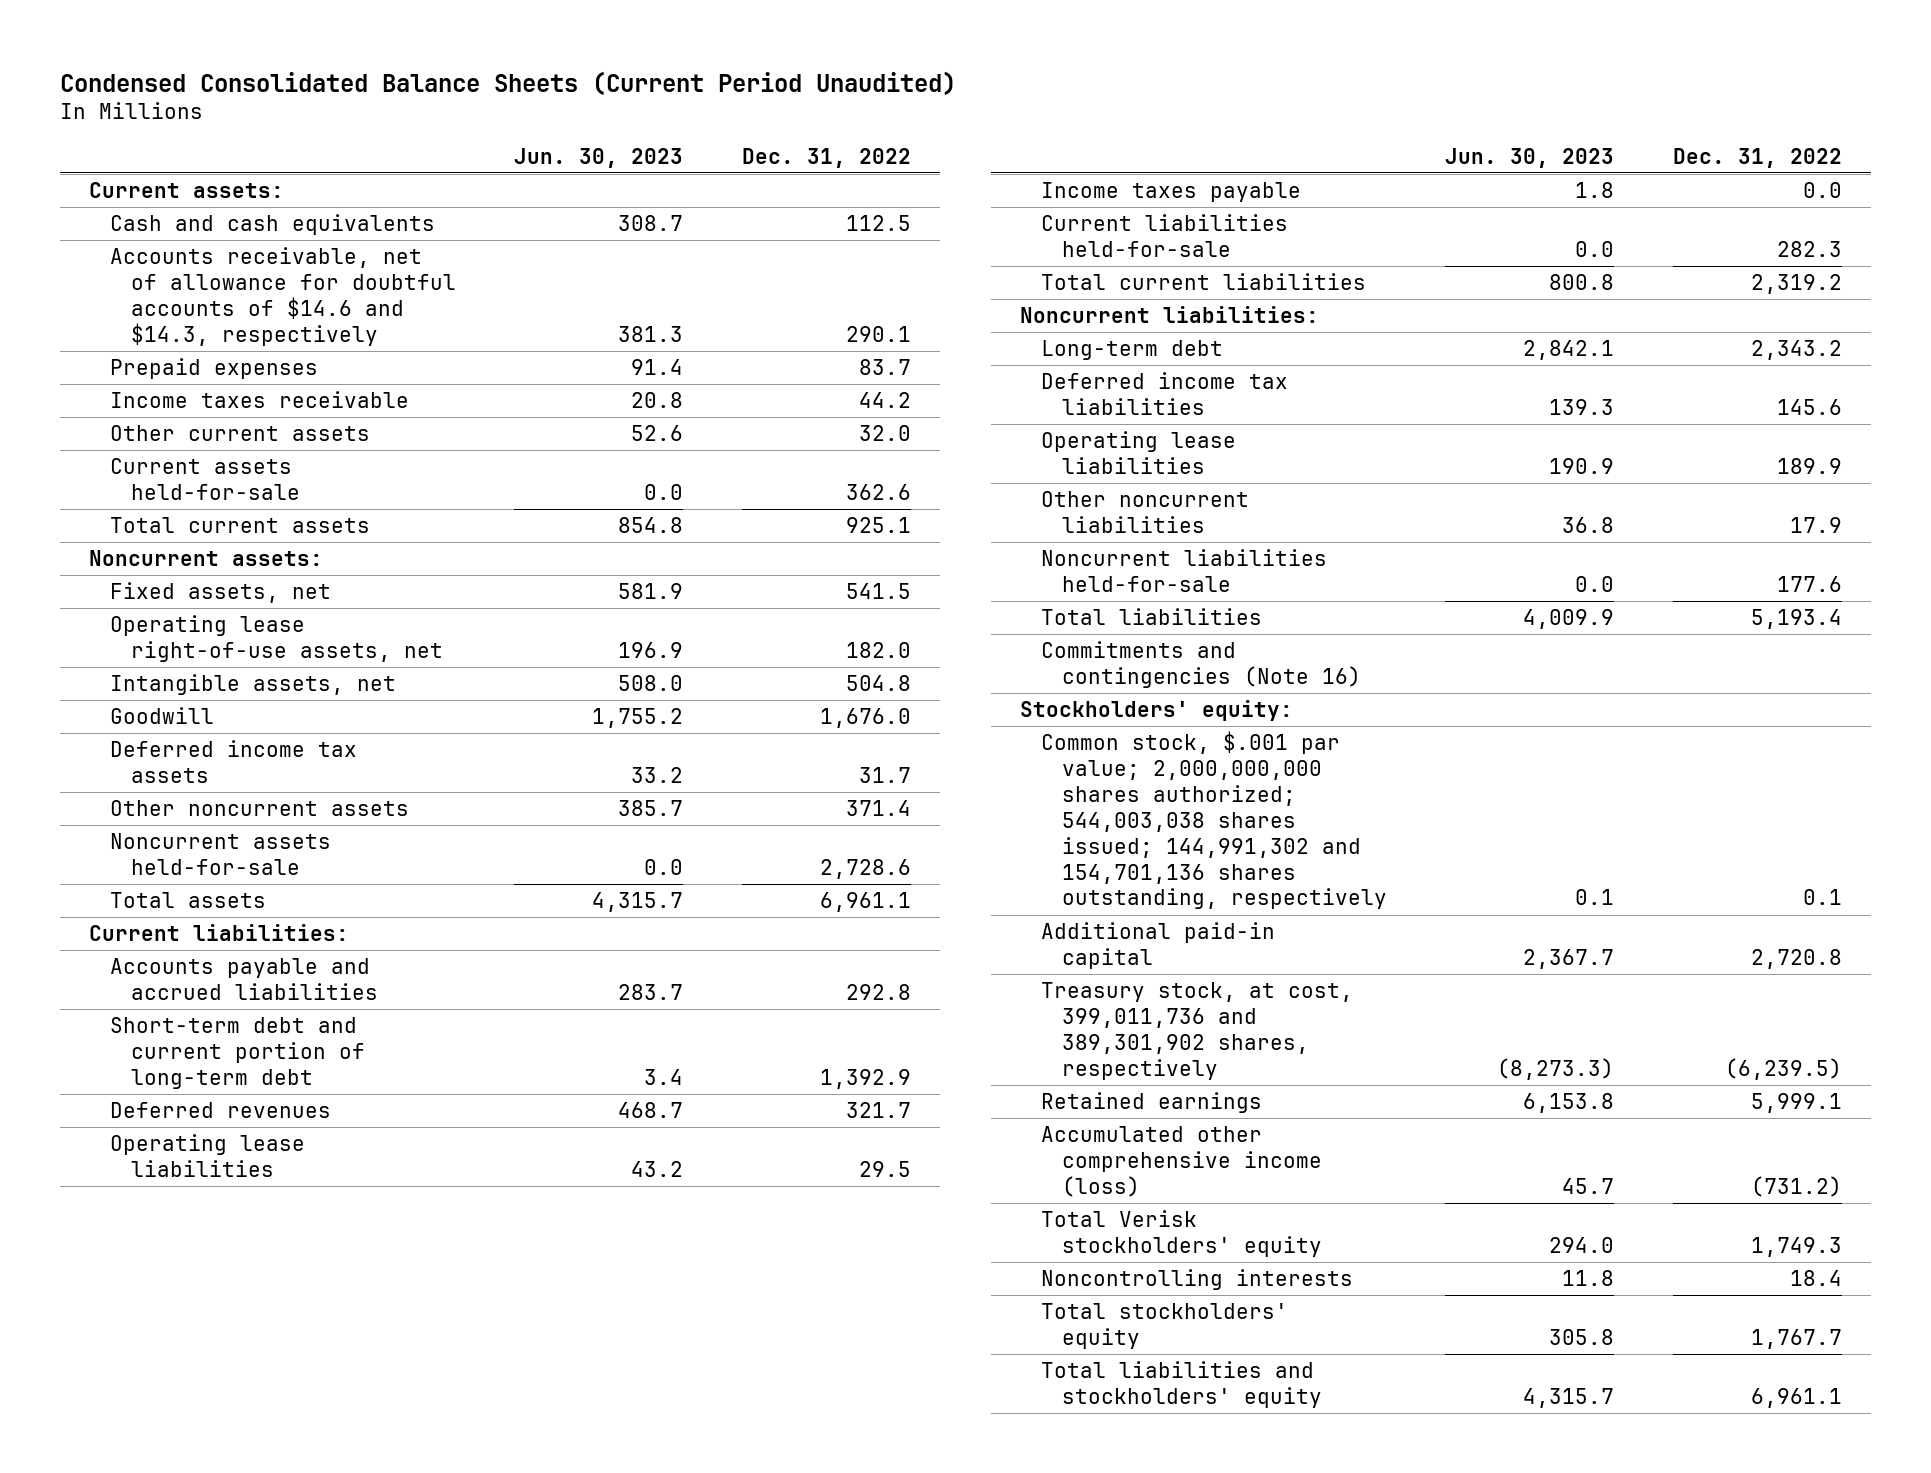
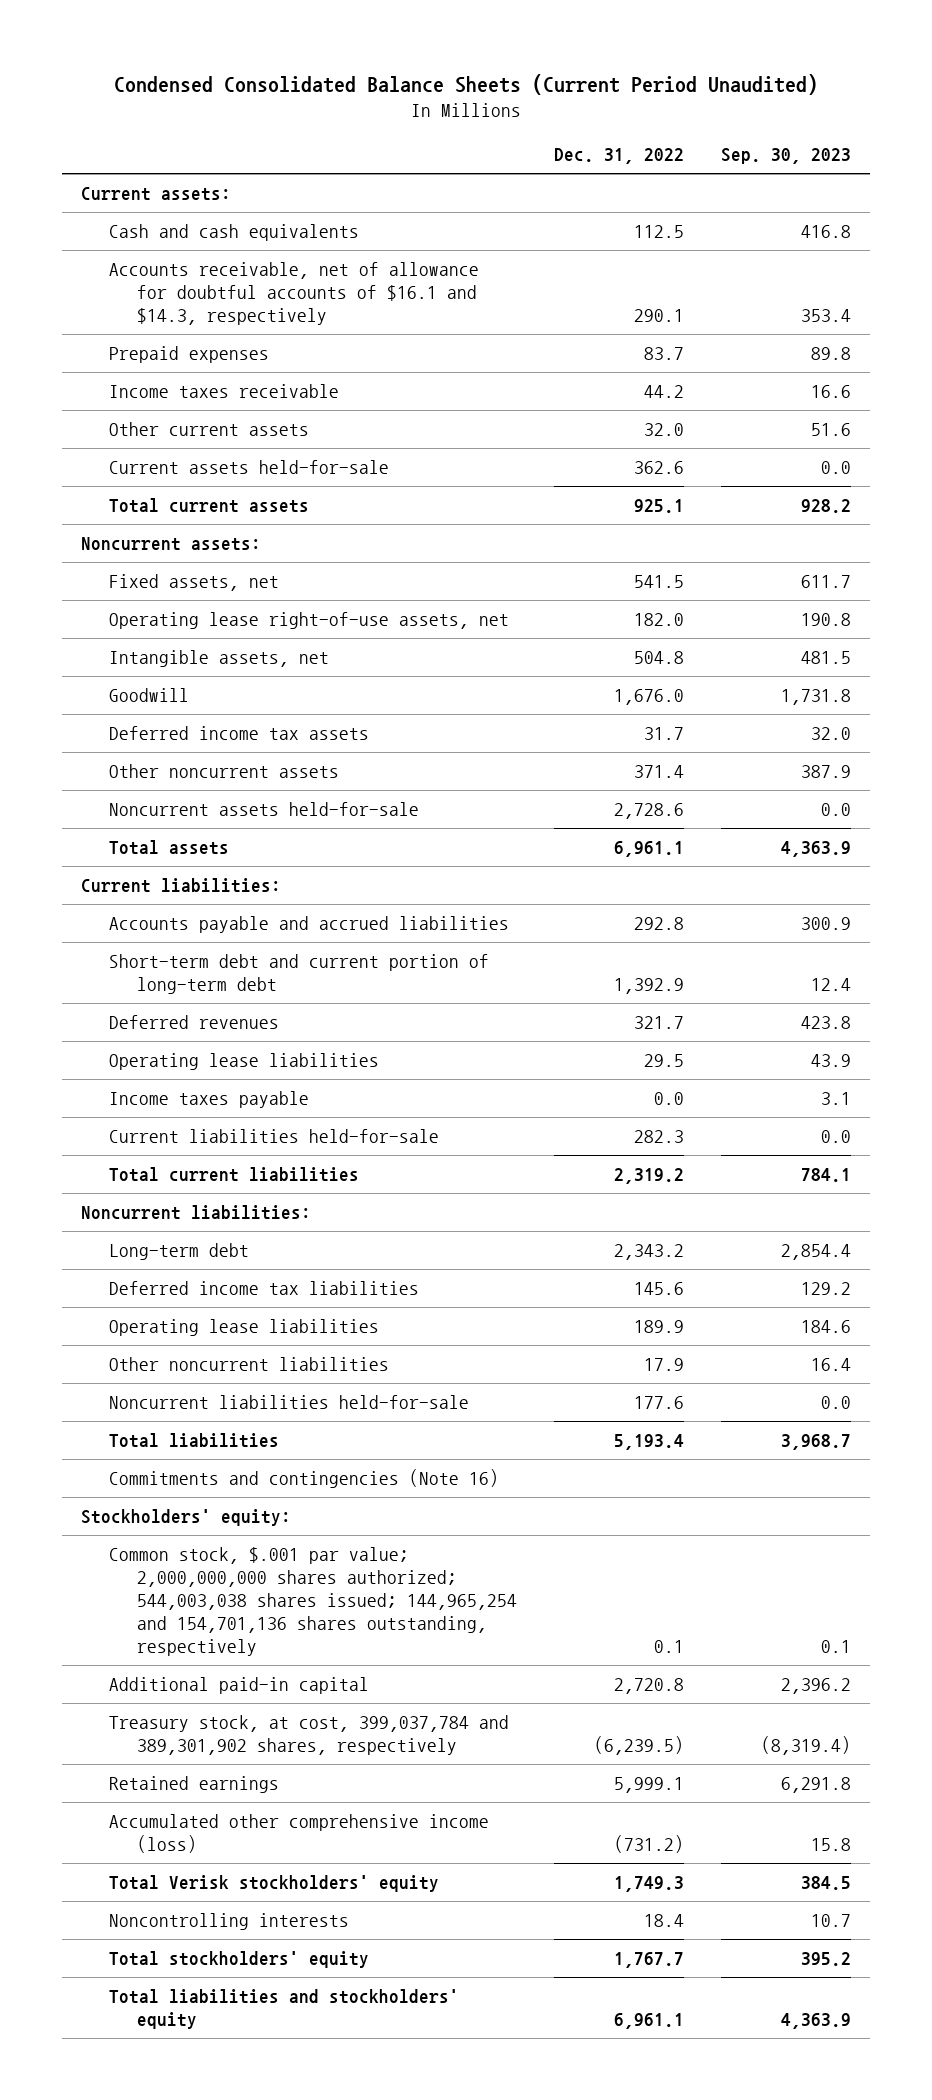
- | Jun. 30, 2023 | Dec. 31, 2022
+ | Dec. 31, 2022 | Sep. 30, 2023
- Accounts receivable, net of allowance for doubtful accounts of $14.6 and $14.3, respectively | 381.3 | 290.1
+ Accounts receivable, net of allowance for doubtful accounts of $16.1 and $14.3, respectively | 290.1 | 353.4
- Common stock, $.001 par value; 2,000,000,000 shares authorized; 544,003,038 shares issued; 144,991,302 and 154,701,136 shares outstanding, respectively | 0.1 | 0.1
+ Common stock, $.001 par value; 2,000,000,000 shares authorized; 544,003,038 shares issued; 144,965,254 and 154,701,136 shares outstanding, respectively | 0.1 | 0.1
- Treasury stock, at cost, 399,011,736 and 389,301,902 shares, respectively | (8,273.3) | (6,239.5)
+ Treasury stock, at cost, 399,037,784 and 389,301,902 shares, respectively | (6,239.5) | (8,319.4)

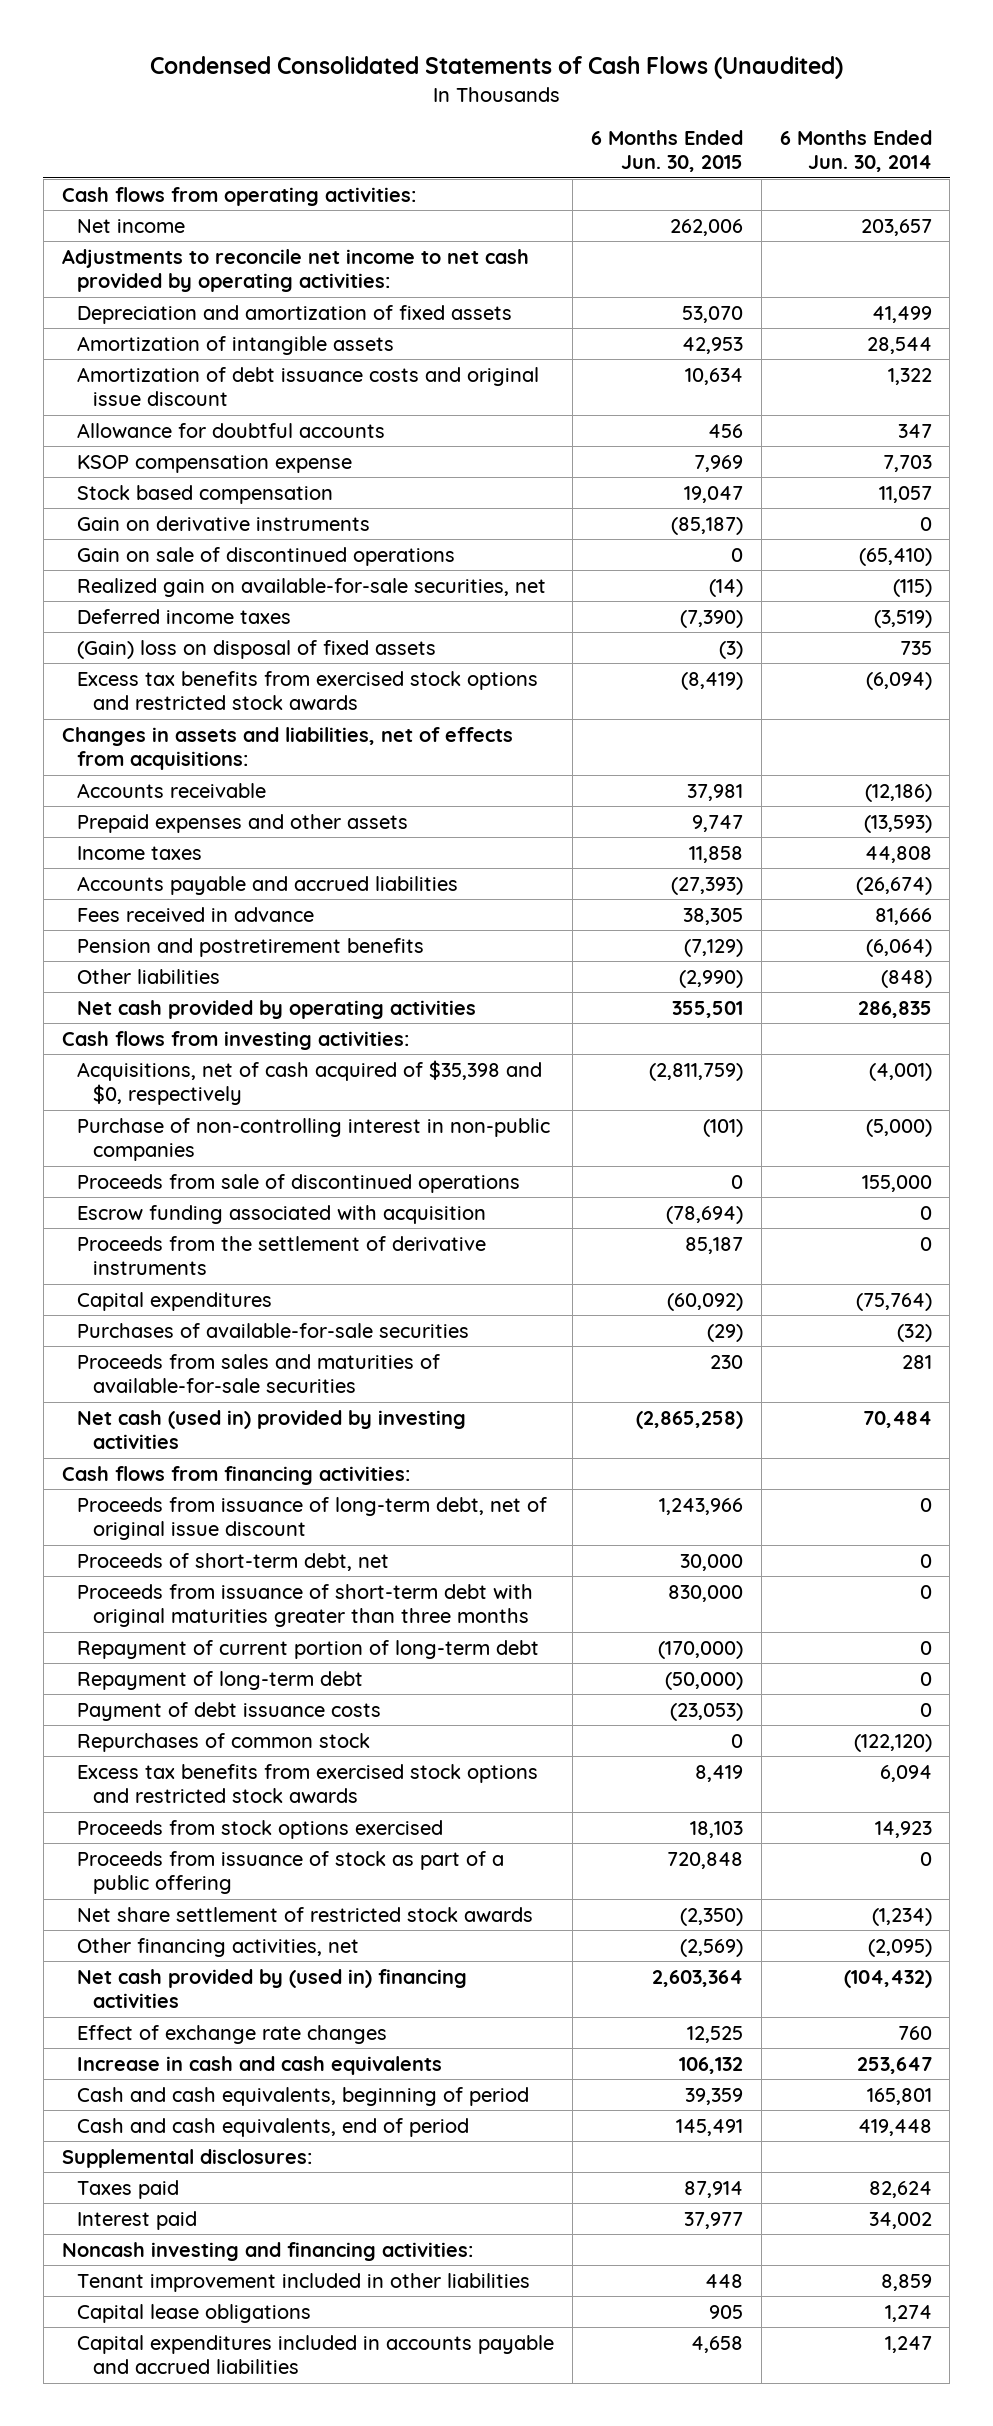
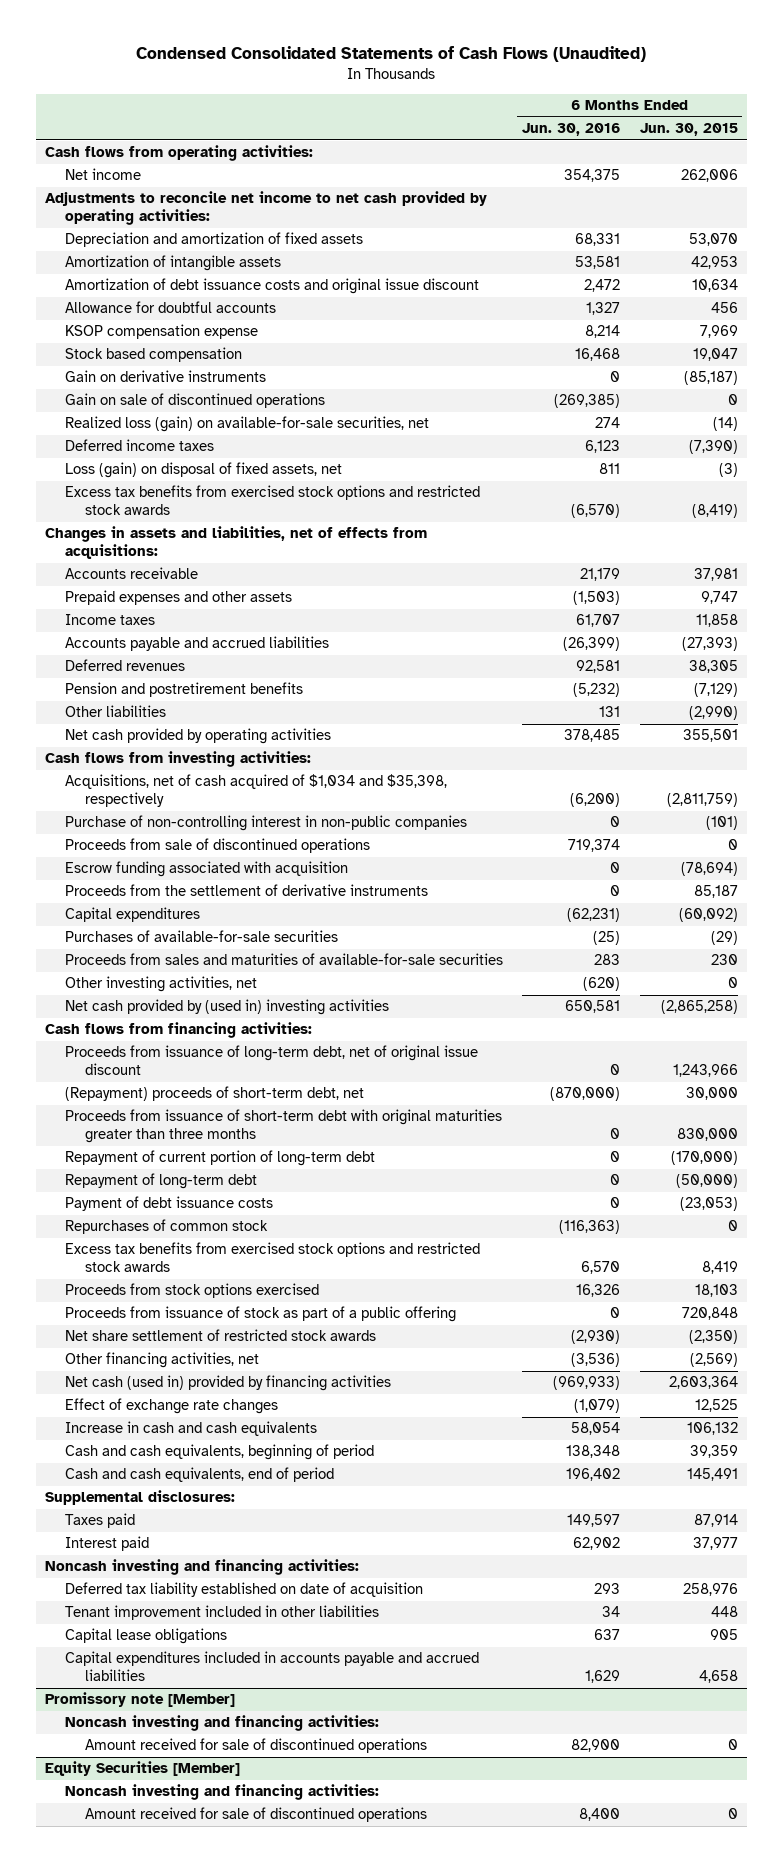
- | 6 Months Ended Jun. 30, 2015 | 6 Months Ended Jun. 30, 2014
+ | 6 Months Ended Jun. 30, 2016 | 6 Months Ended Jun. 30, 2015
- Realized gain on available-for-sale securities, net | (14) | (115)
+ Realized loss (gain) on available-for-sale securities, net | 274 | (14)
- (Gain) loss on disposal of fixed assets | (3) | 735
+ Loss (gain) on disposal of fixed assets, net | 811 | (3)
- Fees received in advance | 38,305 | 81,666
+ Deferred revenues | 92,581 | 38,305
- Acquisitions, net of cash acquired of $35,398 and $0, respectively | (2,811,759) | (4,001)
+ Acquisitions, net of cash acquired of $1,034 and $35,398, respectively | (6,200) | (2,811,759)
- Net cash (used in) provided by investing activities | (2,865,258) | 70,484
+ Other investing activities, net | (620) | 0
+ Net cash provided by (used in) investing activities | 650,581 | (2,865,258)
- Proceeds of short-term debt, net | 30,000 | 0
+ (Repayment) proceeds of short-term debt, net | (870,000) | 30,000
- Net cash provided by (used in) financing activities | 2,603,364 | (104,432)
+ Net cash (used in) provided by financing activities | (969,933) | 2,603,364
+ Deferred tax liability established on date of acquisition | 293 | 258,976
+ Promissory note [Member]
+ Noncash investing and financing activities:
+ Amount received for sale of discontinued operations | 82,900 | 0
+ Equity Securities [Member]
+ Noncash investing and financing activities:
+ Amount received for sale of discontinued operations | 8,400 | 0

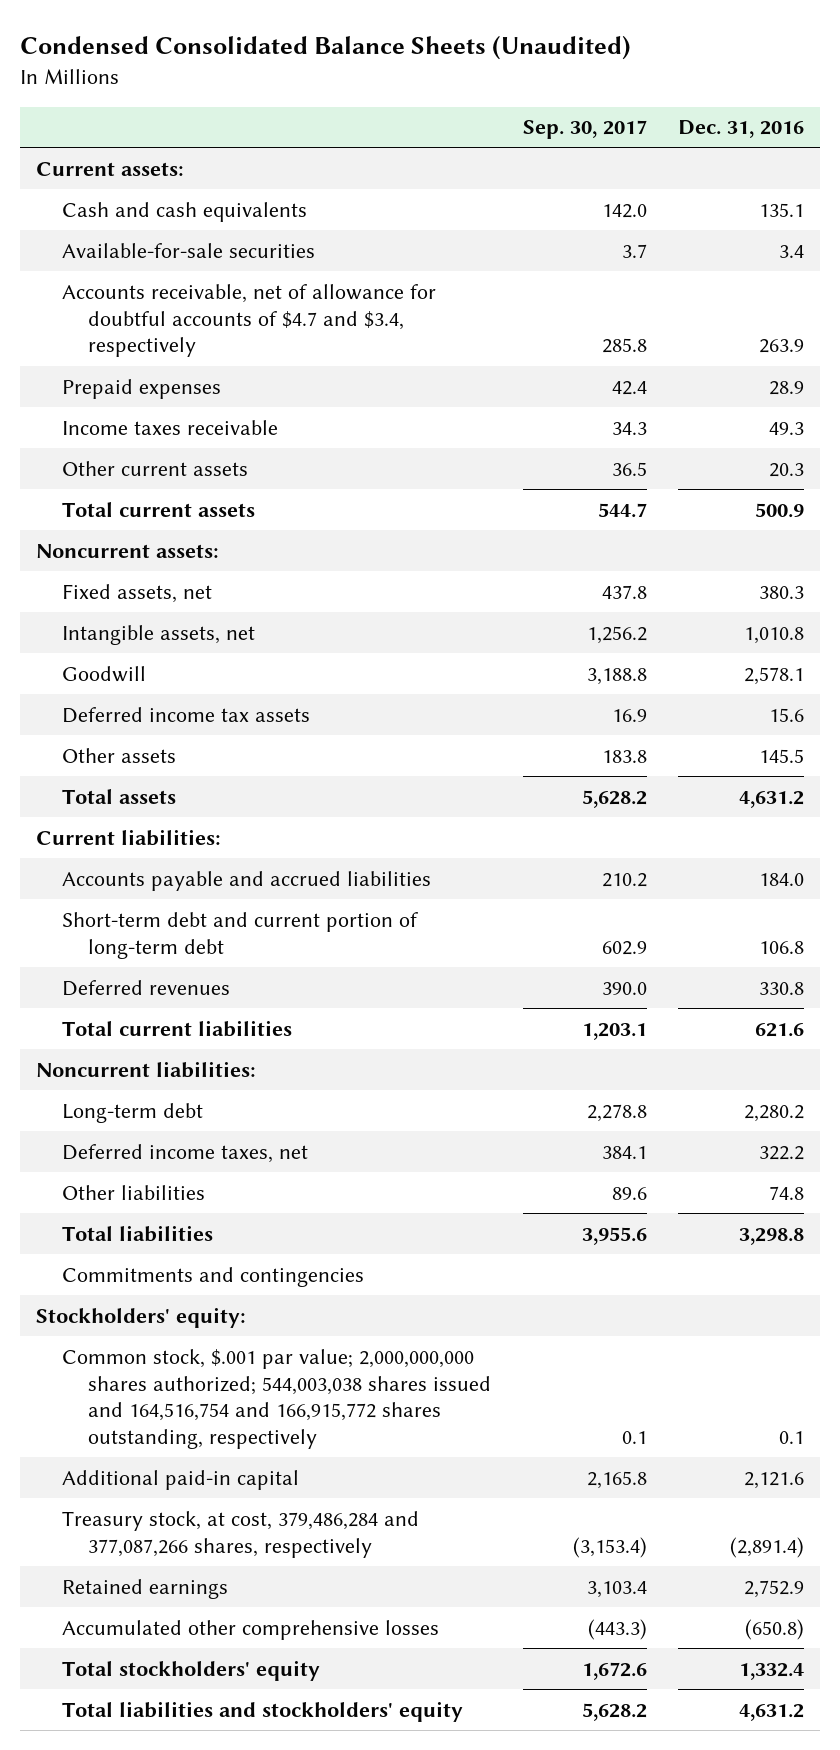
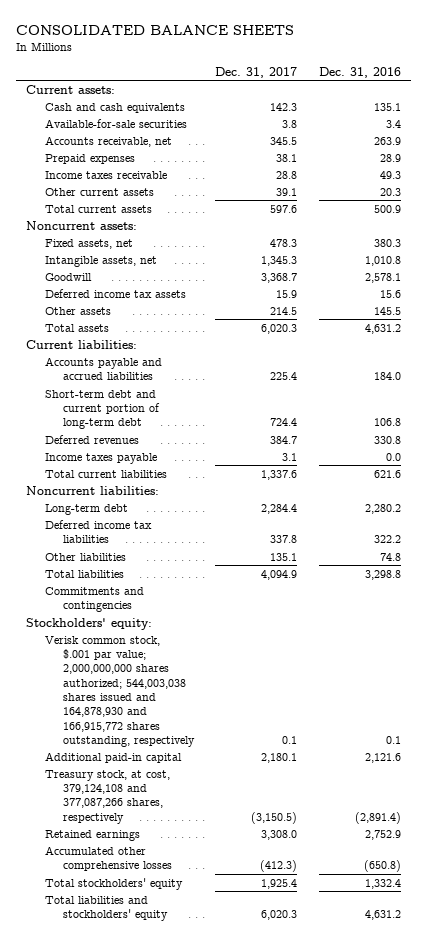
- Condensed Consolidated Balance Sheets (Unaudited)
+ CONSOLIDATED BALANCE SHEETS
- | Sep. 30, 2017 | Dec. 31, 2016
+ | Dec. 31, 2017 | Dec. 31, 2016
- Accounts receivable, net of allowance for doubtful accounts of $4.7 and $3.4, respectively | 285.8 | 263.9
+ Accounts receivable, net | 345.5 | 263.9
+ Income taxes payable | 3.1 | 0.0
- Deferred income taxes, net | 384.1 | 322.2
+ Deferred income tax liabilities | 337.8 | 322.2
- Common stock, $.001 par value; 2,000,000,000 shares authorized; 544,003,038 shares issued and 164,516,754 and 166,915,772 shares outstanding, respectively | 0.1 | 0.1
+ Verisk common stock, $.001 par value; 2,000,000,000 shares authorized; 544,003,038 shares issued and 164,878,930 and 166,915,772 shares outstanding, respectively | 0.1 | 0.1
- Treasury stock, at cost, 379,486,284 and 377,087,266 shares, respectively | (3,153.4) | (2,891.4)
+ Treasury stock, at cost, 379,124,108 and 377,087,266 shares, respectively | (3,150.5) | (2,891.4)

